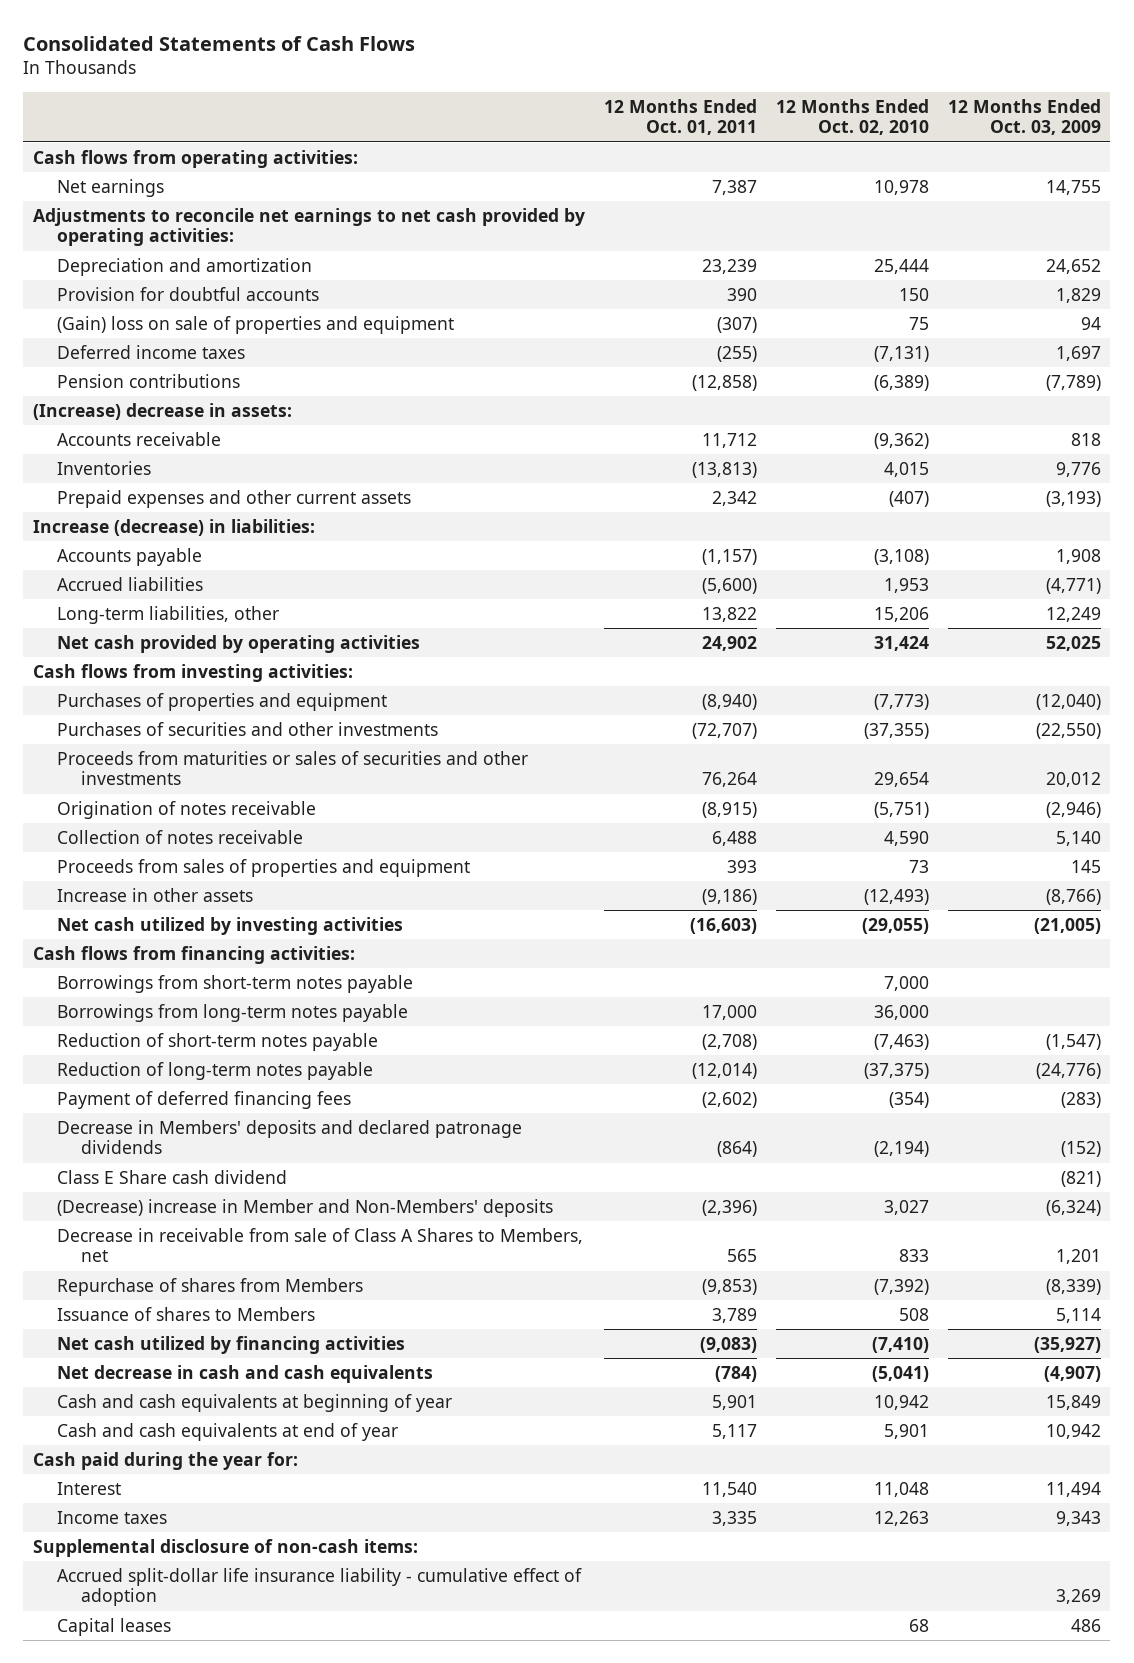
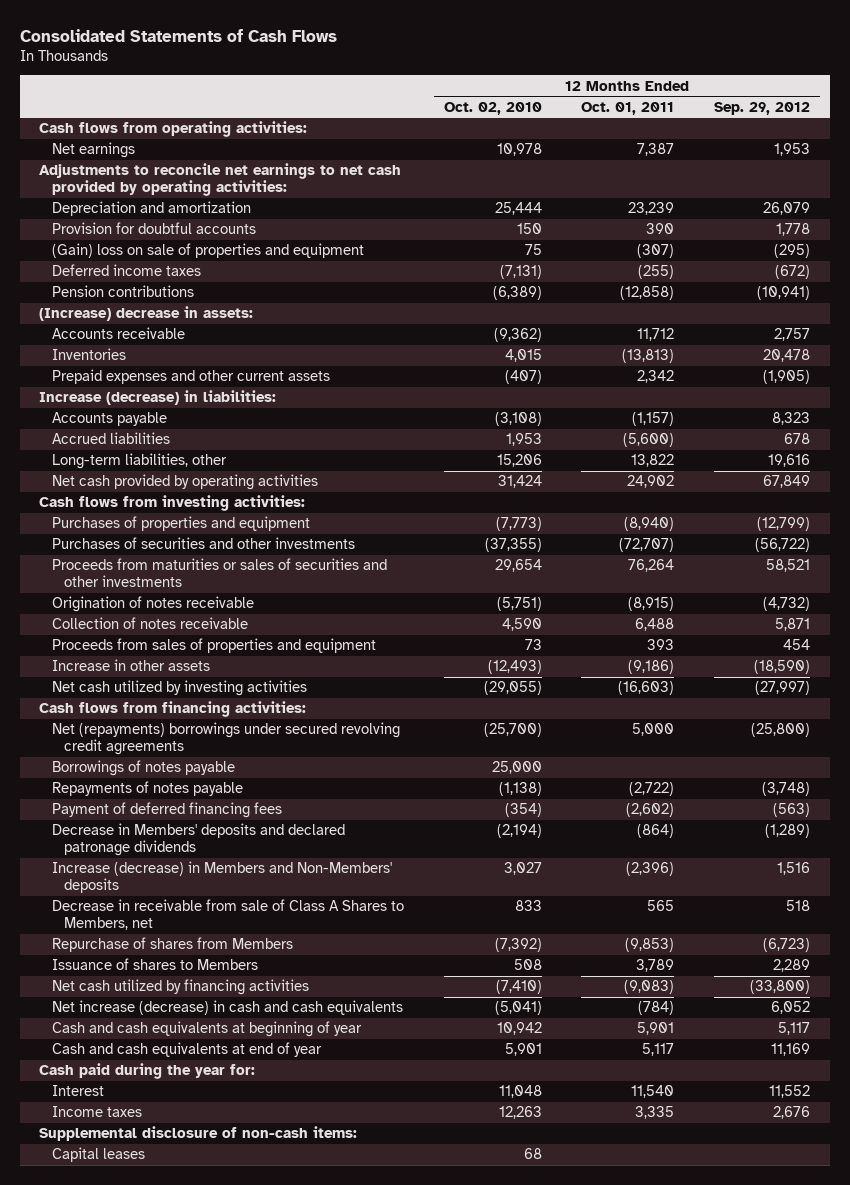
- | 12 Months Ended Oct. 01, 2011 | 12 Months Ended Oct. 02, 2010 | 12 Months Ended Oct. 03, 2009
+ | 12 Months Ended Oct. 02, 2010 | 12 Months Ended Oct. 01, 2011 | 12 Months Ended Sep. 29, 2012
- Borrowings from short-term notes payable | | 7,000 |
- Borrowings from long-term notes payable | 17,000 | 36,000 |
- Reduction of short-term notes payable | (2,708) | (7,463) | (1,547)
- Reduction of long-term notes payable | (12,014) | (37,375) | (24,776)
+ Net (repayments) borrowings under secured revolving credit agreements | (25,700) | 5,000 | (25,800)
+ Borrowings of notes payable | 25,000 | |
+ Repayments of notes payable | (1,138) | (2,722) | (3,748)
- Class E Share cash dividend | | | (821)
- (Decrease) increase in Member and Non-Members' deposits | (2,396) | 3,027 | (6,324)
+ Increase (decrease) in Members and Non-Members' deposits | 3,027 | (2,396) | 1,516
- Net decrease in cash and cash equivalents | (784) | (5,041) | (4,907)
+ Net increase (decrease) in cash and cash equivalents | (5,041) | (784) | 6,052
- Accrued split-dollar life insurance liability - cumulative effect of adoption | | | 3,269

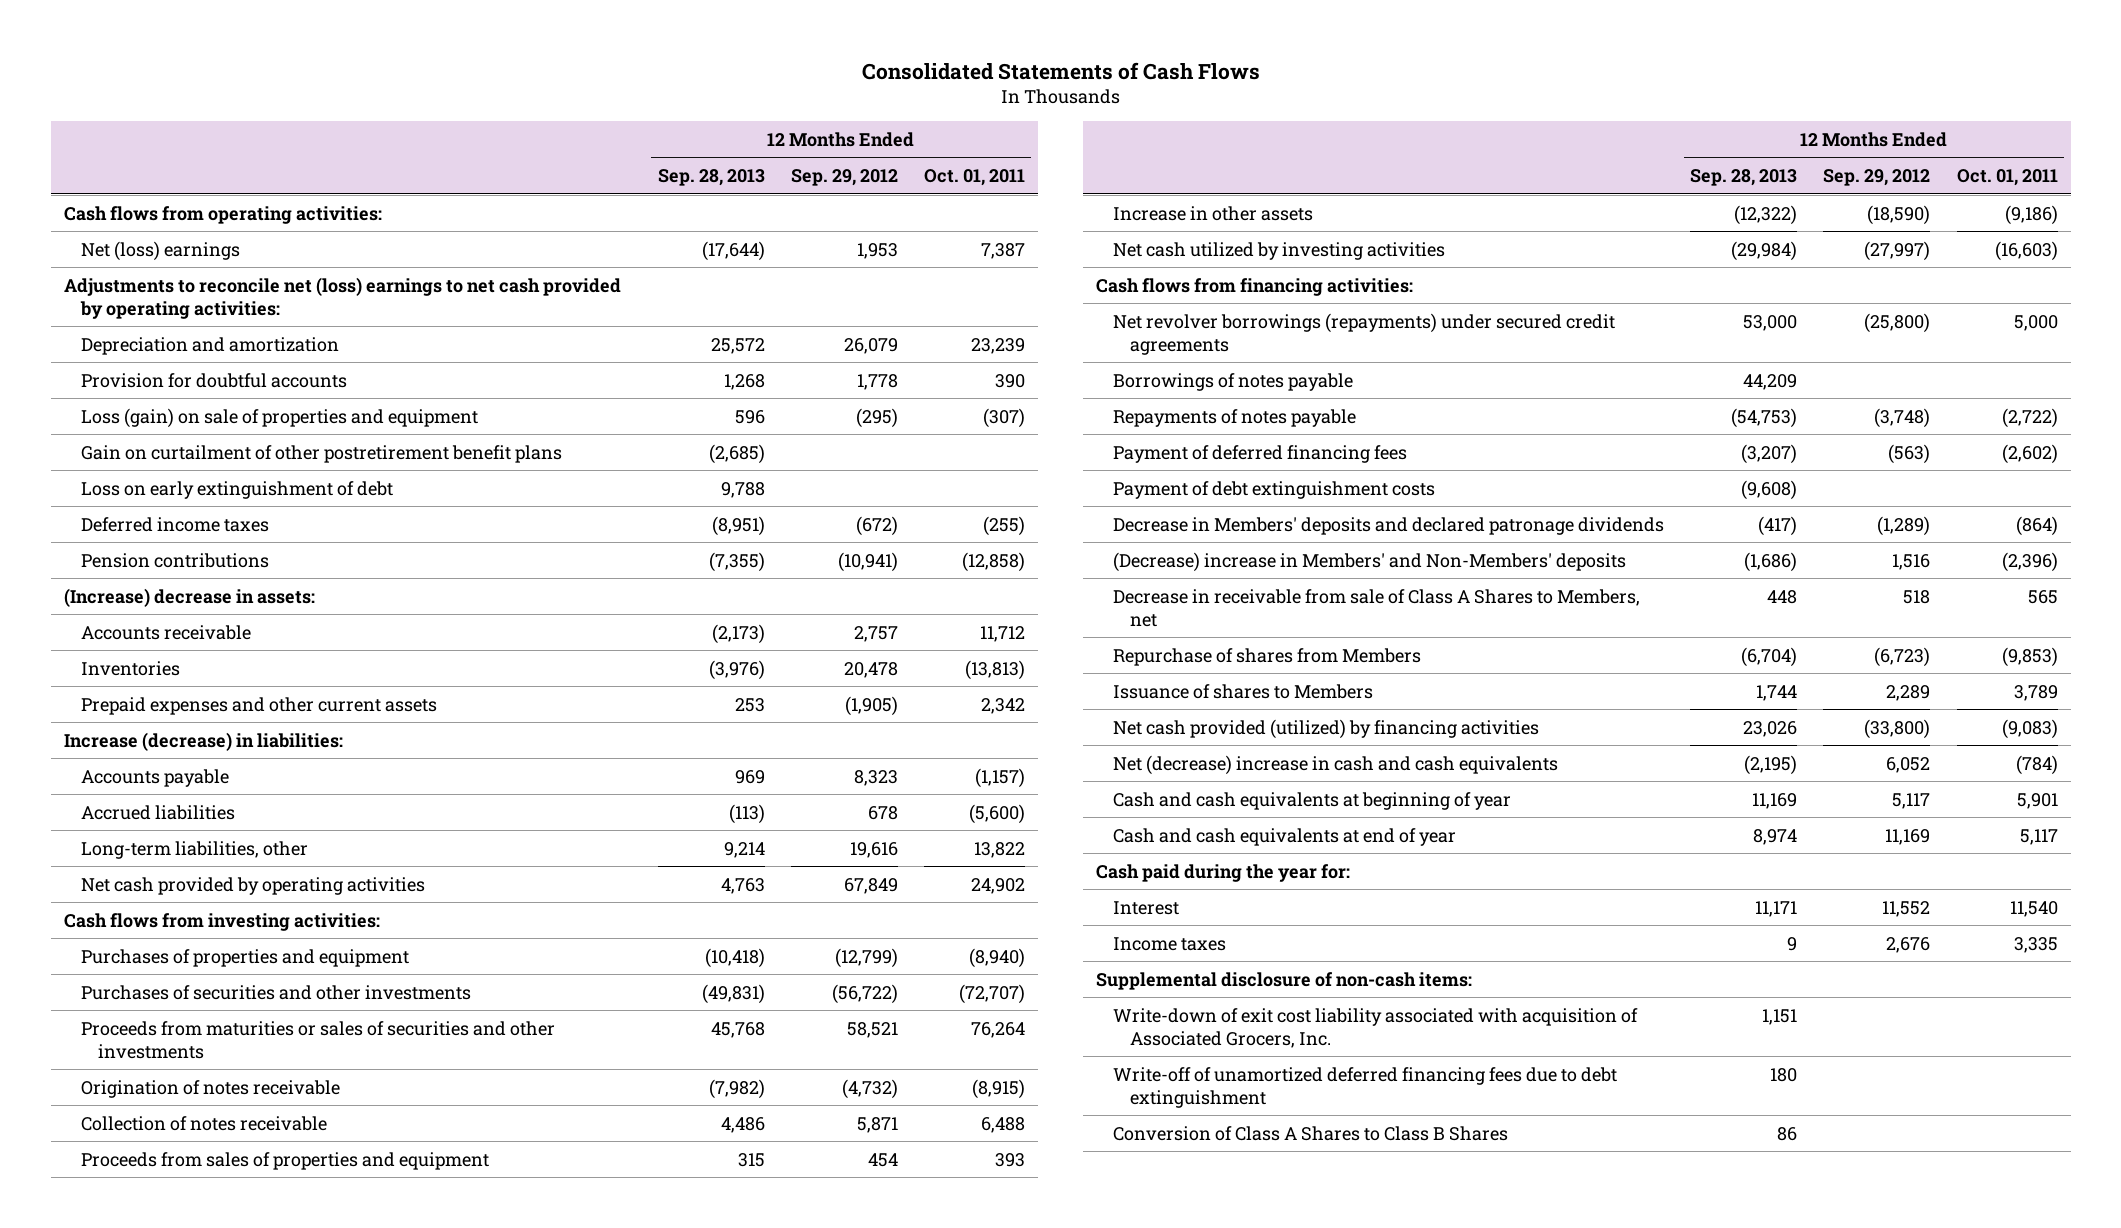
- | 12 Months Ended Oct. 02, 2010 | 12 Months Ended Oct. 01, 2011 | 12 Months Ended Sep. 29, 2012
+ | 12 Months Ended Sep. 28, 2013 | 12 Months Ended Sep. 29, 2012 | 12 Months Ended Oct. 01, 2011
- Net earnings | 10,978 | 7,387 | 1,953
- Adjustments to reconcile net earnings to net cash provided by operating activities:
+ Net (loss) earnings | (17,644) | 1,953 | 7,387
+ Adjustments to reconcile net (loss) earnings to net cash provided by operating activities:
- (Gain) loss on sale of properties and equipment | 75 | (307) | (295)
+ Loss (gain) on sale of properties and equipment | 596 | (295) | (307)
+ Gain on curtailment of other postretirement benefit plans | (2,685) | |
+ Loss on early extinguishment of debt | 9,788 | |
- Net (repayments) borrowings under secured revolving credit agreements | (25,700) | 5,000 | (25,800)
+ Net revolver borrowings (repayments) under secured credit agreements | 53,000 | (25,800) | 5,000
+ Payment of debt extinguishment costs | (9,608) | |
- Increase (decrease) in Members and Non-Members' deposits | 3,027 | (2,396) | 1,516
+ (Decrease) increase in Members' and Non-Members' deposits | (1,686) | 1,516 | (2,396)
- Net cash utilized by financing activities | (7,410) | (9,083) | (33,800)
- Net increase (decrease) in cash and cash equivalents | (5,041) | (784) | 6,052
+ Net cash provided (utilized) by financing activities | 23,026 | (33,800) | (9,083)
+ Net (decrease) increase in cash and cash equivalents | (2,195) | 6,052 | (784)
- Capital leases | 68 | |
+ Write-down of exit cost liability associated with acquisition of Associated Grocers, Inc. | 1,151 | |
+ Write-off of unamortized deferred financing fees due to debt extinguishment | 180 | |
+ Conversion of Class A Shares to Class B Shares | 86 | |

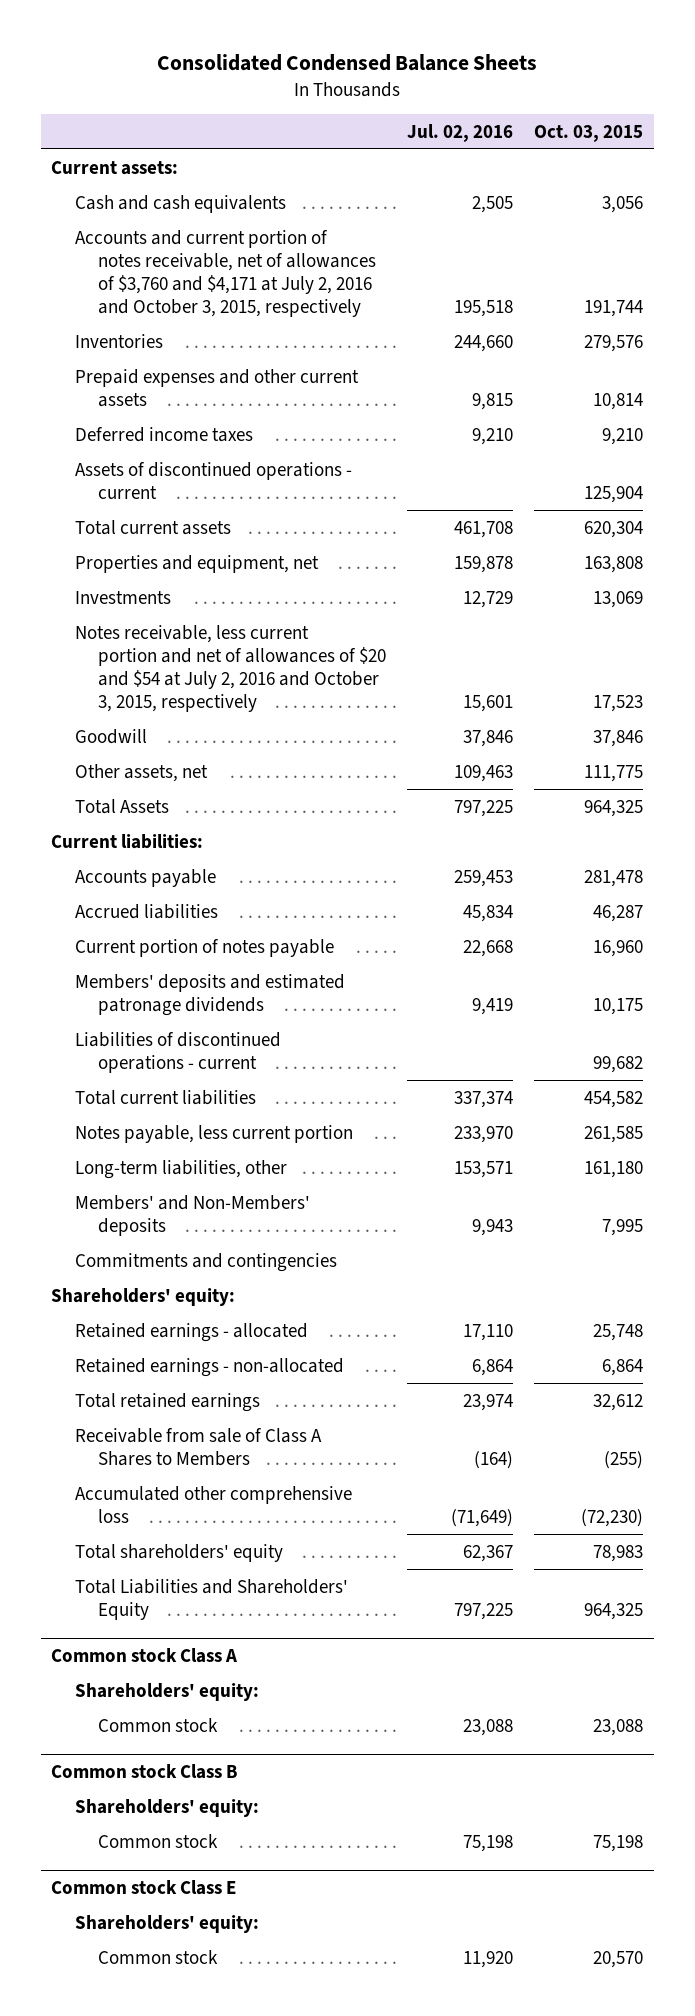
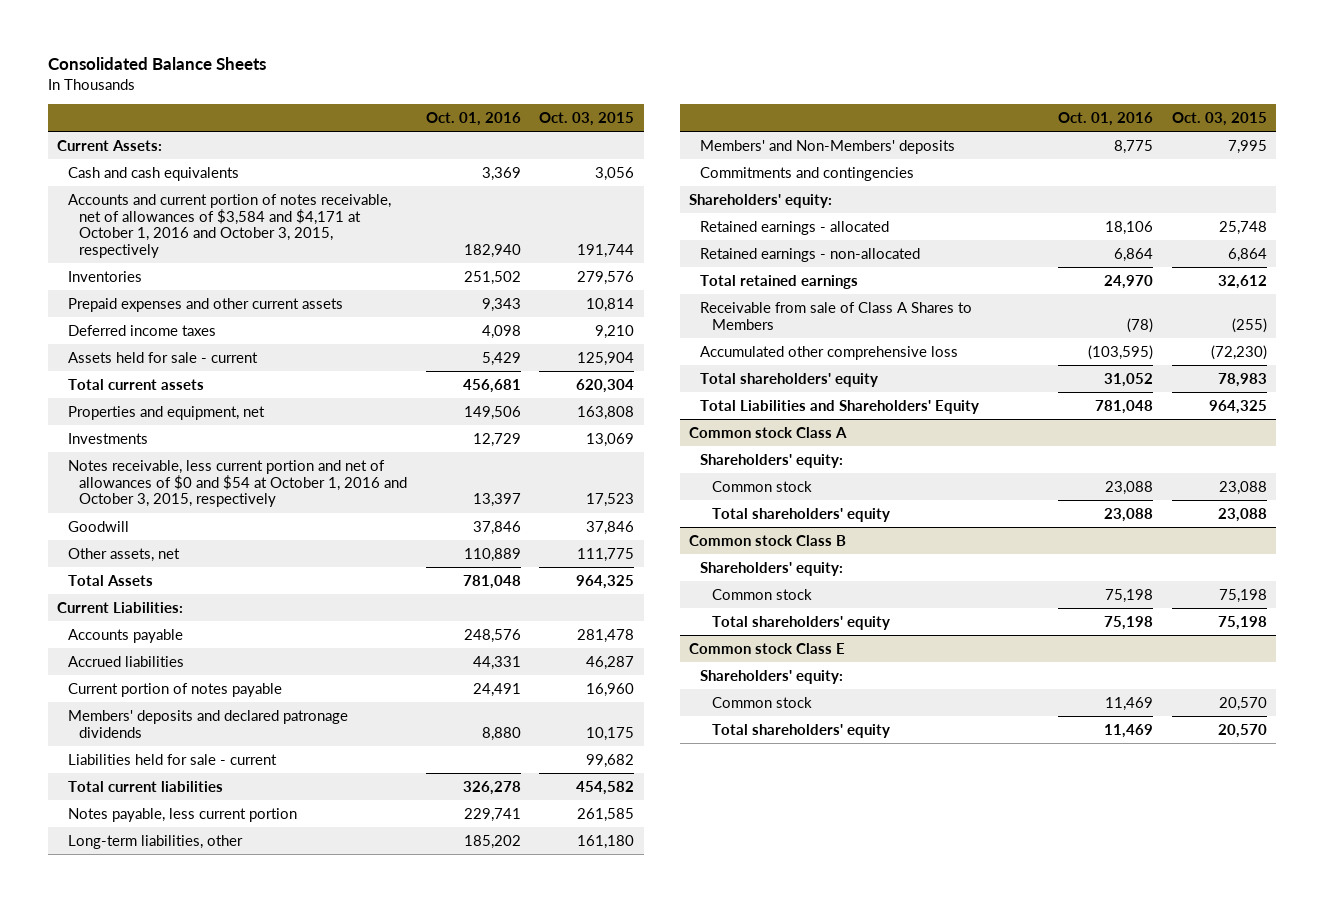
- Consolidated Condensed Balance Sheets
+ Consolidated Balance Sheets
- | Jul. 02, 2016 | Oct. 03, 2015
+ | Oct. 01, 2016 | Oct. 03, 2015
- Current assets:
+ Current Assets:
- Accounts and current portion of notes receivable, net of allowances of $3,760 and $4,171 at July 2, 2016 and October 3, 2015, respectively | 195,518 | 191,744
+ Accounts and current portion of notes receivable, net of allowances of $3,584 and $4,171 at October 1, 2016 and October 3, 2015, respectively | 182,940 | 191,744
- Assets of discontinued operations - current | | 125,904
+ Assets held for sale - current | 5,429 | 125,904
- Notes receivable, less current portion and net of allowances of $20 and $54 at July 2, 2016 and October 3, 2015, respectively | 15,601 | 17,523
+ Notes receivable, less current portion and net of allowances of $0 and $54 at October 1, 2016 and October 3, 2015, respectively | 13,397 | 17,523
- Current liabilities:
+ Current Liabilities:
- Members' deposits and estimated patronage dividends | 9,419 | 10,175
- Liabilities of discontinued operations - current | | 99,682
+ Members' deposits and declared patronage dividends | 8,880 | 10,175
+ Liabilities held for sale - current | | 99,682
@ Common stock Class A
+ Total shareholders' equity | 23,088 | 23,088
@ Common stock Class B
+ Total shareholders' equity | 75,198 | 75,198
@ Common stock Class E
+ Total shareholders' equity | 11,469 | 20,570

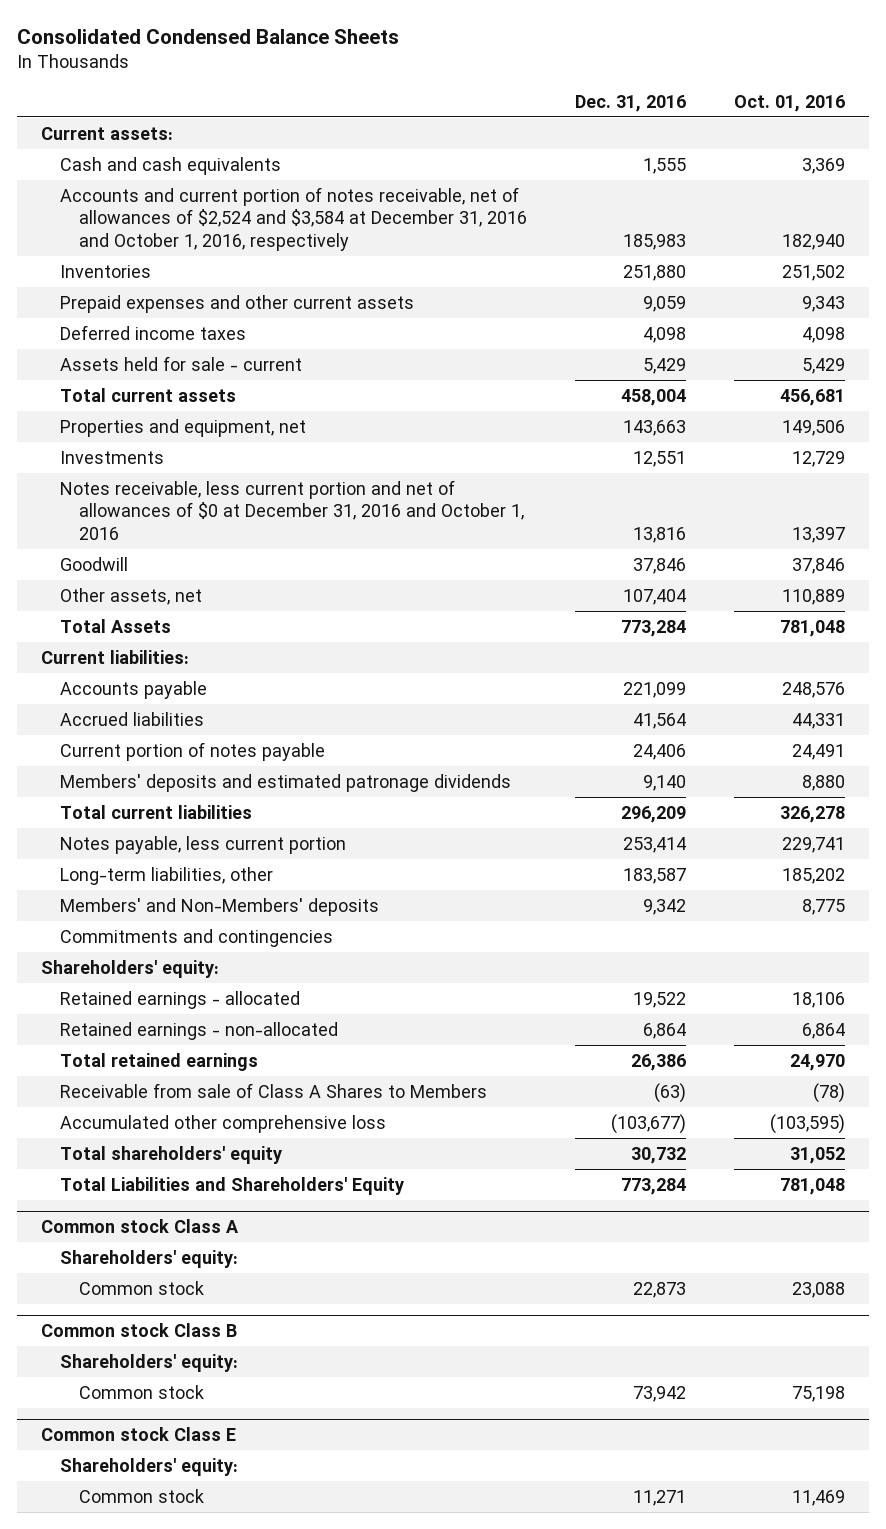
- Consolidated Balance Sheets
+ Consolidated Condensed Balance Sheets
- | Oct. 01, 2016 | Oct. 03, 2015
+ | Dec. 31, 2016 | Oct. 01, 2016
- Current Assets:
+ Current assets:
- Accounts and current portion of notes receivable, net of allowances of $3,584 and $4,171 at October 1, 2016 and October 3, 2015, respectively | 182,940 | 191,744
+ Accounts and current portion of notes receivable, net of allowances of $2,524 and $3,584 at December 31, 2016 and October 1, 2016, respectively | 185,983 | 182,940
- Notes receivable, less current portion and net of allowances of $0 and $54 at October 1, 2016 and October 3, 2015, respectively | 13,397 | 17,523
+ Notes receivable, less current portion and net of allowances of $0 at December 31, 2016 and October 1, 2016 | 13,816 | 13,397
- Current Liabilities:
+ Current liabilities:
- Members' deposits and declared patronage dividends | 8,880 | 10,175
- Liabilities held for sale - current | | 99,682
+ Members' deposits and estimated patronage dividends | 9,140 | 8,880
@ Common stock Class A
- Total shareholders' equity | 23,088 | 23,088
@ Common stock Class B
- Total shareholders' equity | 75,198 | 75,198
@ Common stock Class E
- Total shareholders' equity | 11,469 | 20,570

